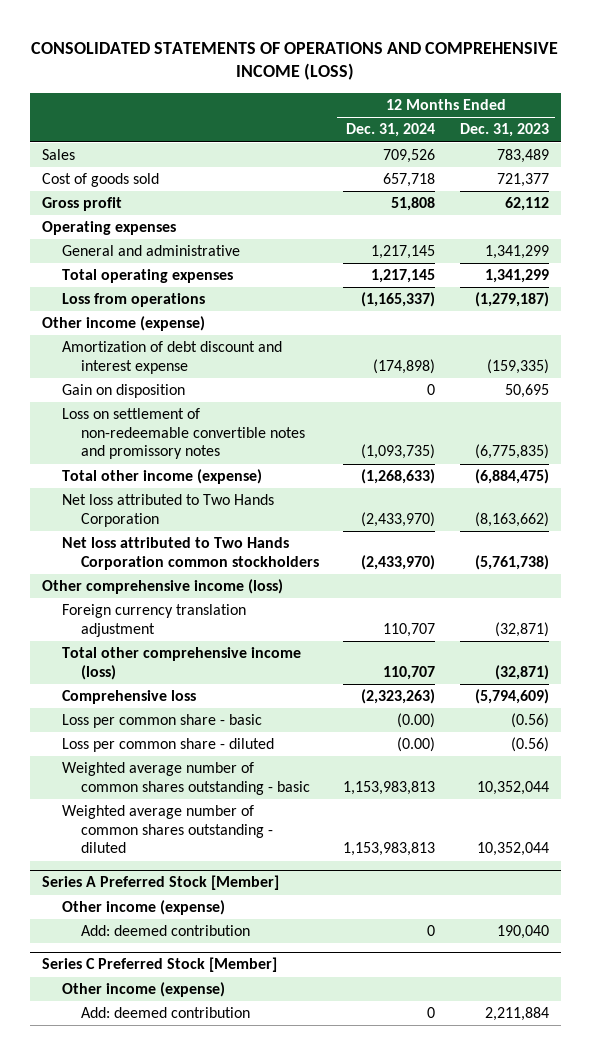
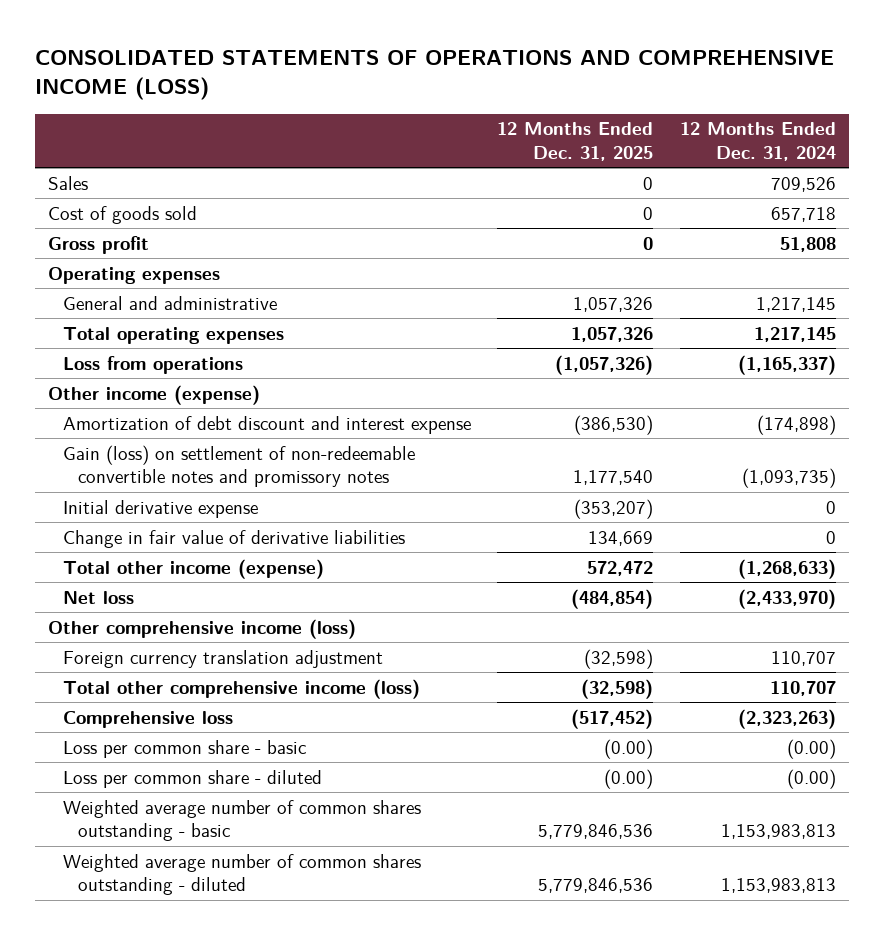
- | 12 Months Ended Dec. 31, 2024 | 12 Months Ended Dec. 31, 2023
+ | 12 Months Ended Dec. 31, 2025 | 12 Months Ended Dec. 31, 2024
- Gain on disposition | 0 | 50,695
- Loss on settlement of non-redeemable convertible notes and promissory notes | (1,093,735) | (6,775,835)
+ Gain (loss) on settlement of non-redeemable convertible notes and promissory notes | 1,177,540 | (1,093,735)
+ Initial derivative expense | (353,207) | 0
+ Change in fair value of derivative liabilities | 134,669 | 0
- Net loss attributed to Two Hands Corporation | (2,433,970) | (8,163,662)
- Net loss attributed to Two Hands Corporation common stockholders | (2,433,970) | (5,761,738)
+ Net loss | (484,854) | (2,433,970)
- Series A Preferred Stock [Member]
- Other income (expense)
- Add: deemed contribution | 0 | 190,040
- Series C Preferred Stock [Member]
- Other income (expense)
- Add: deemed contribution | 0 | 2,211,884

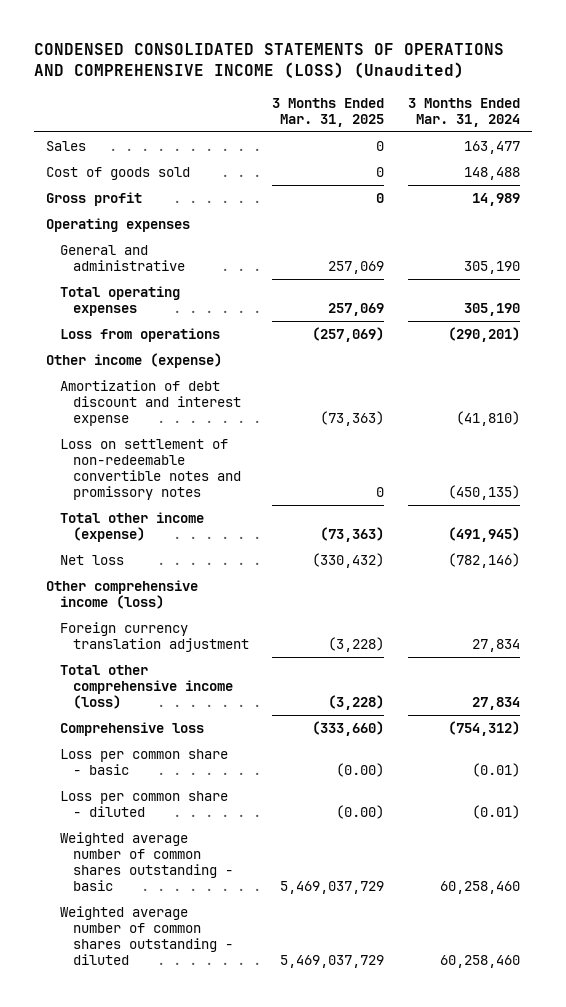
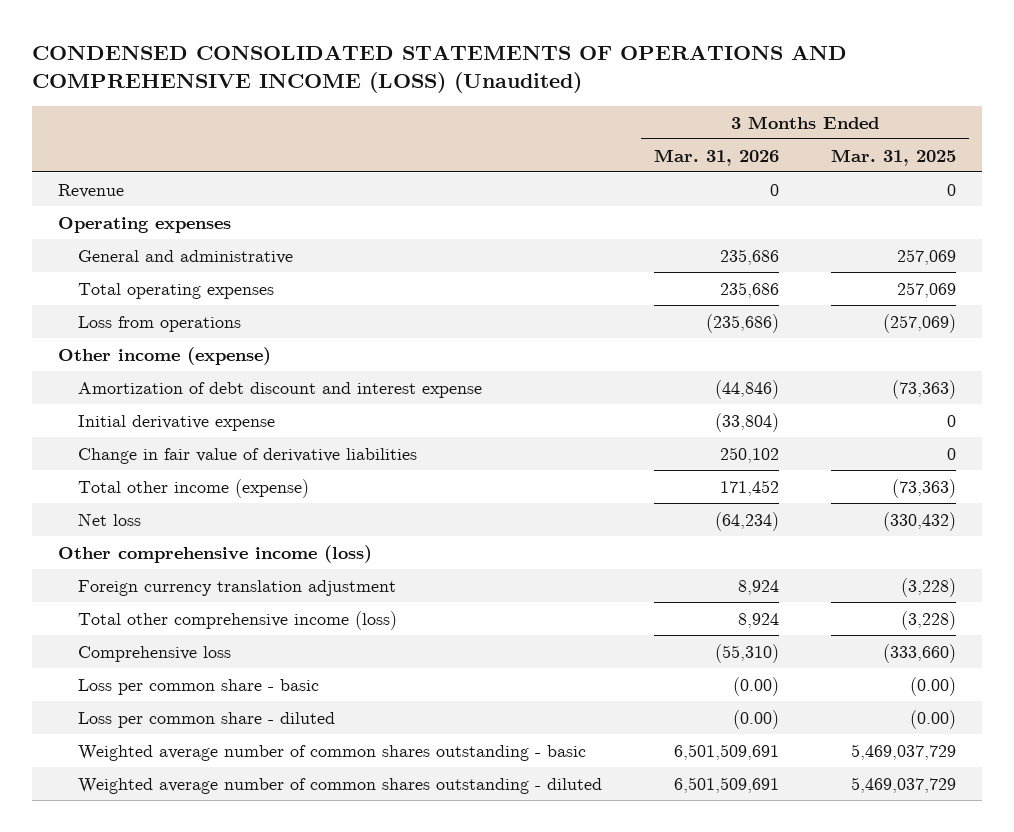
- | 3 Months Ended Mar. 31, 2025 | 3 Months Ended Mar. 31, 2024
+ | 3 Months Ended Mar. 31, 2026 | 3 Months Ended Mar. 31, 2025
- Sales | 0 | 163,477
- Cost of goods sold | 0 | 148,488
- Gross profit | 0 | 14,989
+ Revenue | 0 | 0
- Loss on settlement of non-redeemable convertible notes and promissory notes | 0 | (450,135)
+ Initial derivative expense | (33,804) | 0
+ Change in fair value of derivative liabilities | 250,102 | 0

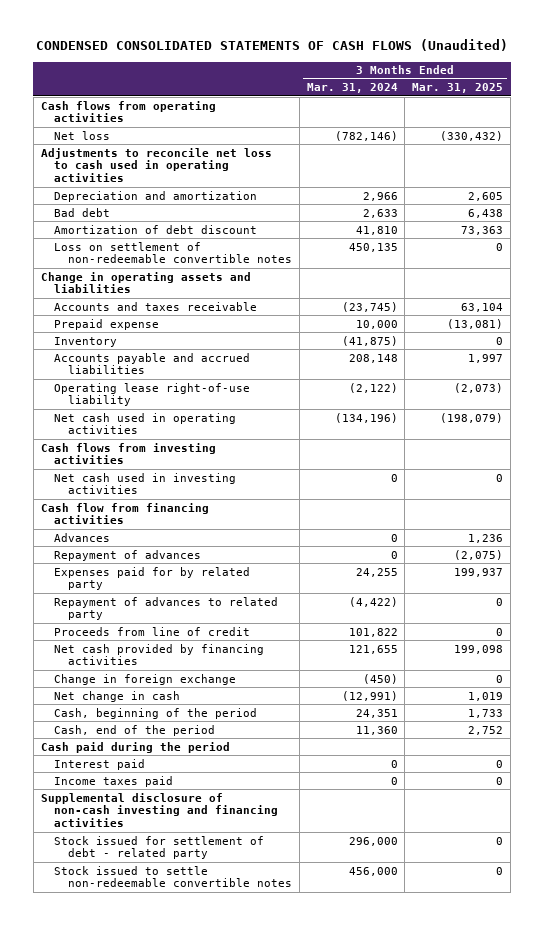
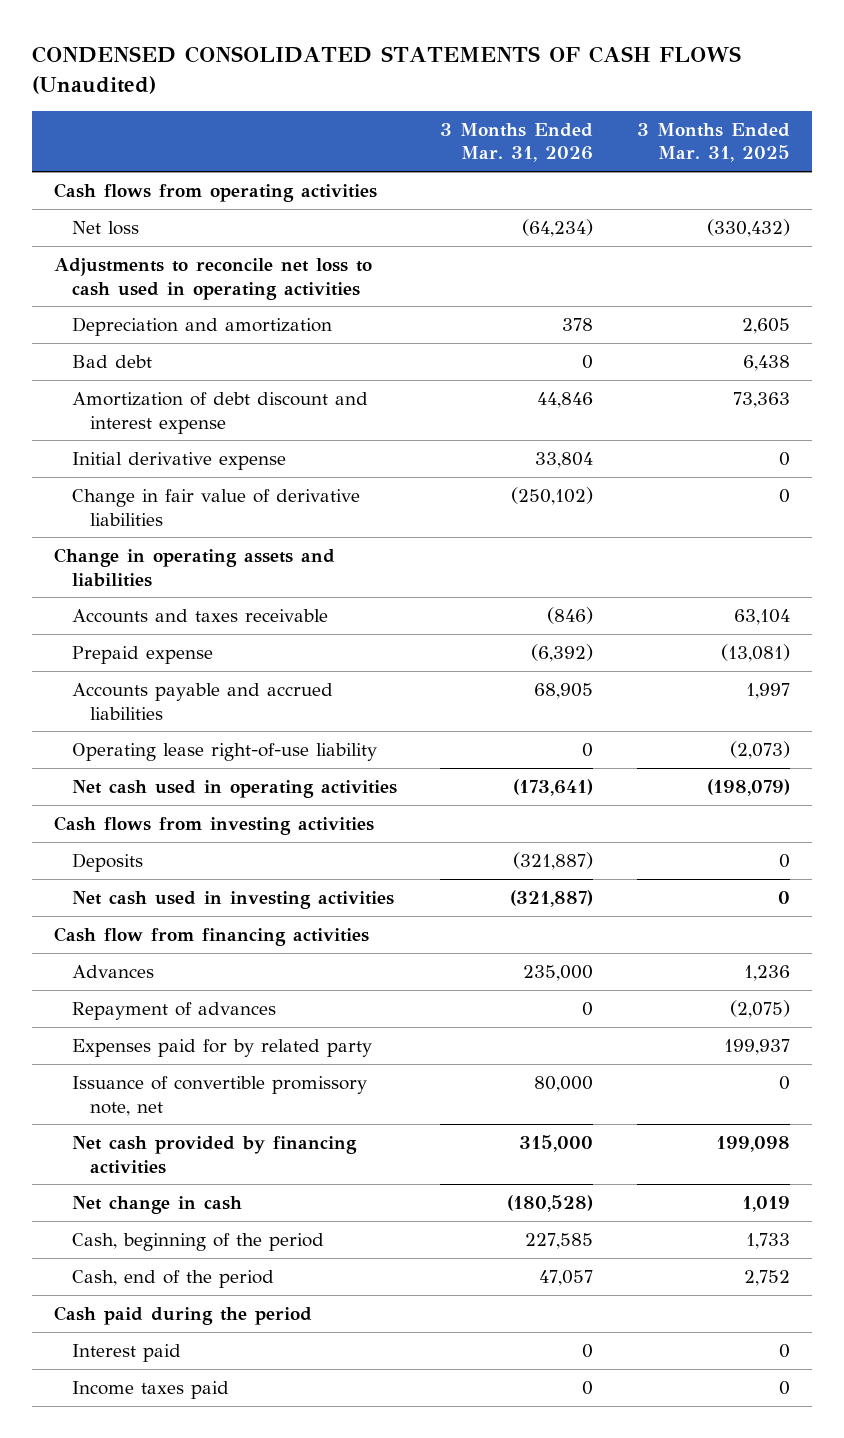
- | 3 Months Ended Mar. 31, 2024 | 3 Months Ended Mar. 31, 2025
+ | 3 Months Ended Mar. 31, 2026 | 3 Months Ended Mar. 31, 2025
- Amortization of debt discount | 41,810 | 73,363
- Loss on settlement of non-redeemable convertible notes | 450,135 | 0
+ Amortization of debt discount and interest expense | 44,846 | 73,363
+ Initial derivative expense | 33,804 | 0
+ Change in fair value of derivative liabilities | (250,102) | 0
- Inventory | (41,875) | 0
+ Deposits | (321,887) | 0
- Repayment of advances to related party | (4,422) | 0
- Proceeds from line of credit | 101,822 | 0
+ Issuance of convertible promissory note, net | 80,000 | 0
- Change in foreign exchange | (450) | 0
- Supplemental disclosure of non-cash investing and financing activities
- Stock issued for settlement of debt - related party | 296,000 | 0
- Stock issued to settle non-redeemable convertible notes | 456,000 | 0

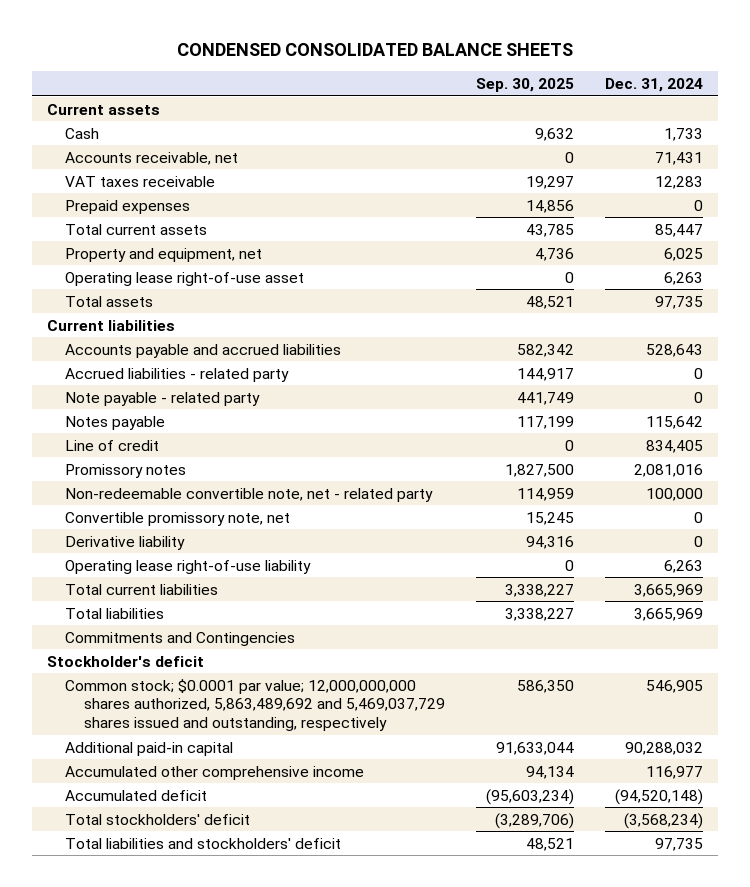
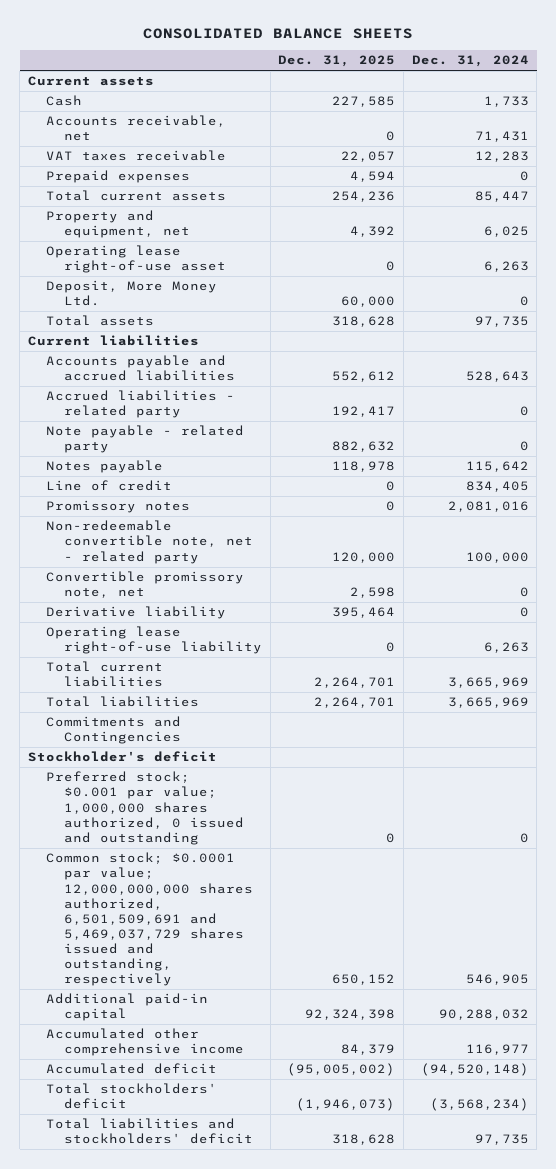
- CONDENSED CONSOLIDATED BALANCE SHEETS
+ CONSOLIDATED BALANCE SHEETS
- | Sep. 30, 2025 | Dec. 31, 2024
+ | Dec. 31, 2025 | Dec. 31, 2024
+ Deposit, More Money Ltd. | 60,000 | 0
- Common stock; $0.0001 par value; 12,000,000,000 shares authorized, 5,863,489,692 and 5,469,037,729 shares issued and outstanding, respectively | 586,350 | 546,905
+ Preferred stock; $0.001 par value; 1,000,000 shares authorized, 0 issued and outstanding | 0 | 0
+ Common stock; $0.0001 par value; 12,000,000,000 shares authorized, 6,501,509,691 and 5,469,037,729 shares issued and outstanding, respectively | 650,152 | 546,905

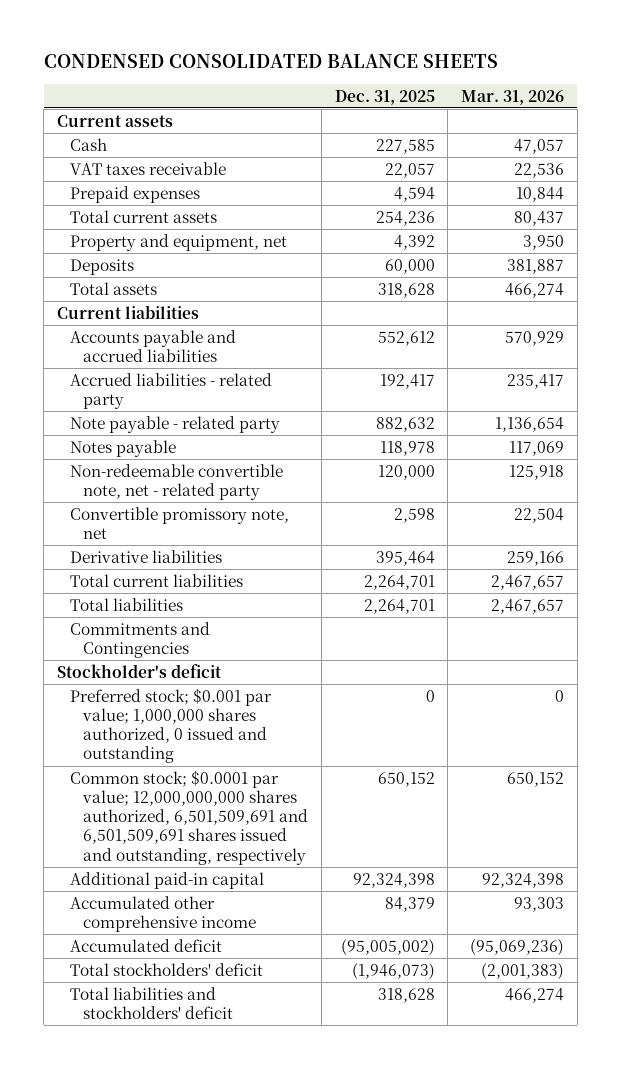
- CONSOLIDATED BALANCE SHEETS
+ CONDENSED CONSOLIDATED BALANCE SHEETS
- | Dec. 31, 2025 | Dec. 31, 2024
+ | Dec. 31, 2025 | Mar. 31, 2026
- Accounts receivable, net | 0 | 71,431
- Operating lease right-of-use asset | 0 | 6,263
- Deposit, More Money Ltd. | 60,000 | 0
+ Deposits | 60,000 | 381,887
- Line of credit | 0 | 834,405
- Promissory notes | 0 | 2,081,016
- Derivative liability | 395,464 | 0
- Operating lease right-of-use liability | 0 | 6,263
+ Derivative liabilities | 395,464 | 259,166
- Common stock; $0.0001 par value; 12,000,000,000 shares authorized, 6,501,509,691 and 5,469,037,729 shares issued and outstanding, respectively | 650,152 | 546,905
+ Common stock; $0.0001 par value; 12,000,000,000 shares authorized, 6,501,509,691 and 6,501,509,691 shares issued and outstanding, respectively | 650,152 | 650,152

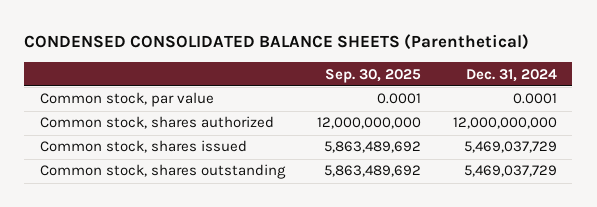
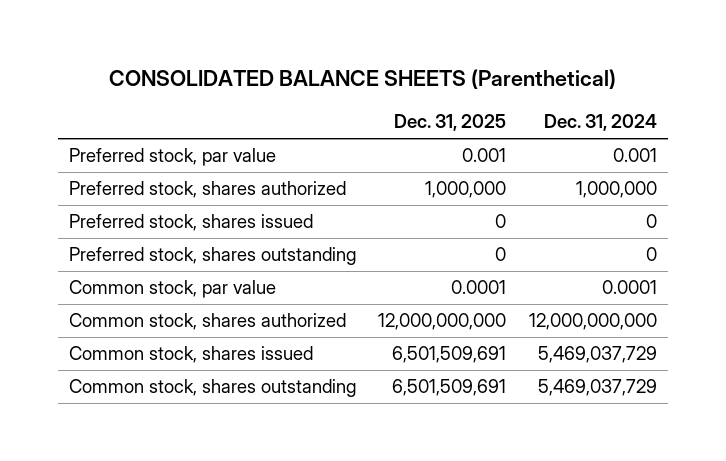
- CONDENSED CONSOLIDATED BALANCE SHEETS (Parenthetical)
+ CONSOLIDATED BALANCE SHEETS (Parenthetical)
- | Sep. 30, 2025 | Dec. 31, 2024
+ | Dec. 31, 2025 | Dec. 31, 2024
+ Preferred stock, par value | 0.001 | 0.001
+ Preferred stock, shares authorized | 1,000,000 | 1,000,000
+ Preferred stock, shares issued | 0 | 0
+ Preferred stock, shares outstanding | 0 | 0

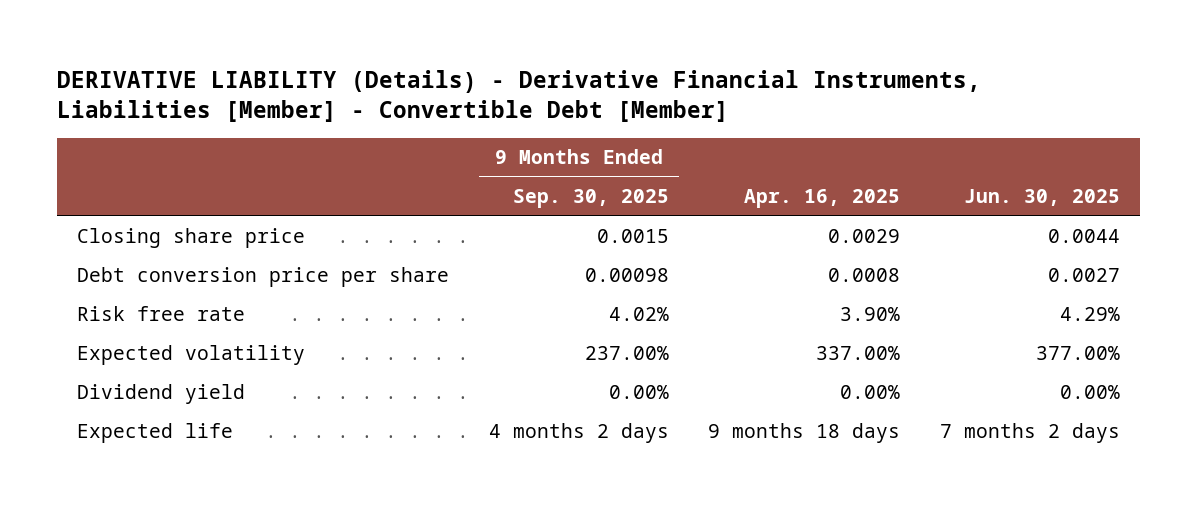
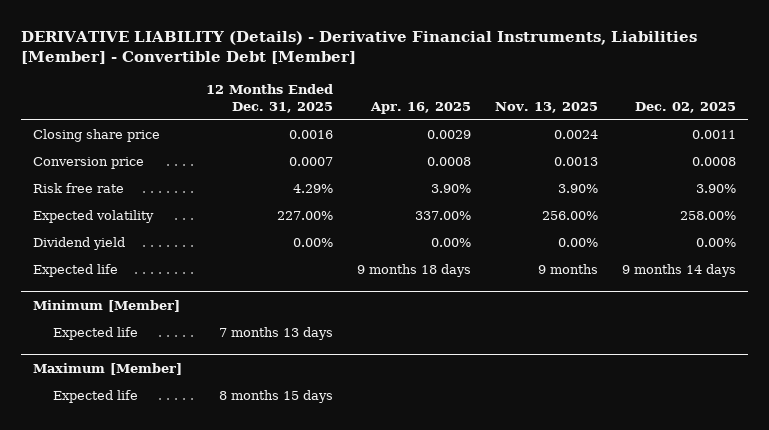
- | 9 Months Ended Sep. 30, 2025 | Apr. 16, 2025 | Jun. 30, 2025
+ | 12 Months Ended Dec. 31, 2025 | Apr. 16, 2025 | Nov. 13, 2025 | Dec. 02, 2025
- Debt conversion price per share | 0.00098 | 0.0008 | 0.0027
+ Conversion price | 0.0007 | 0.0008 | 0.0013 | 0.0008
+ Minimum [Member]
+ Expected life | 7 months 13 days | | |
+ Maximum [Member]
+ Expected life | 8 months 15 days | | |

